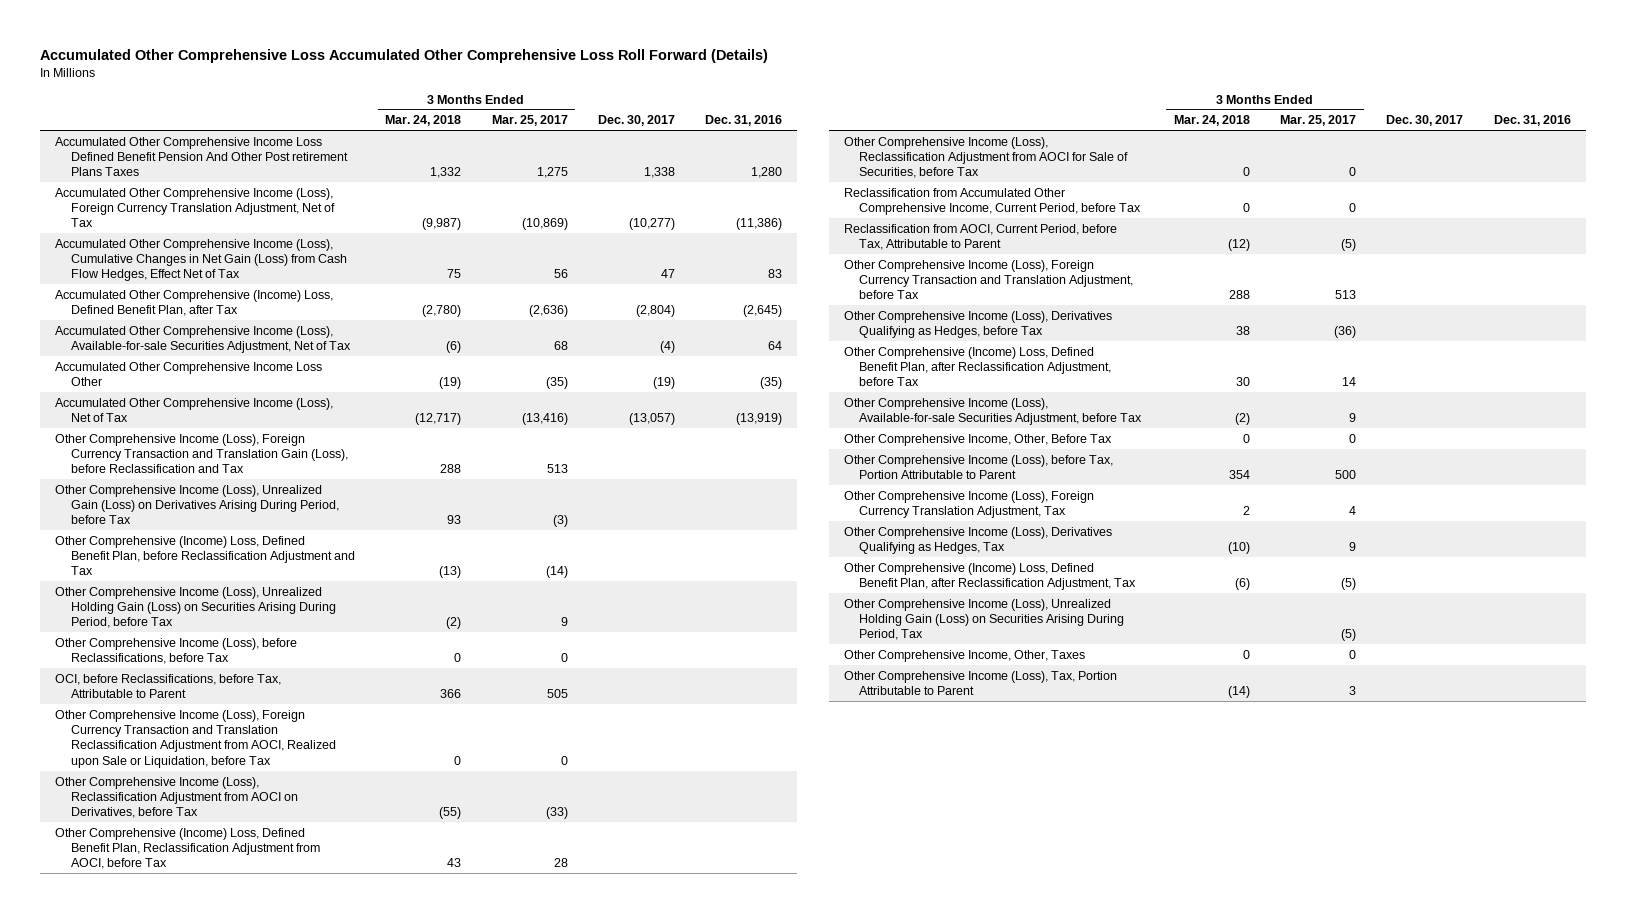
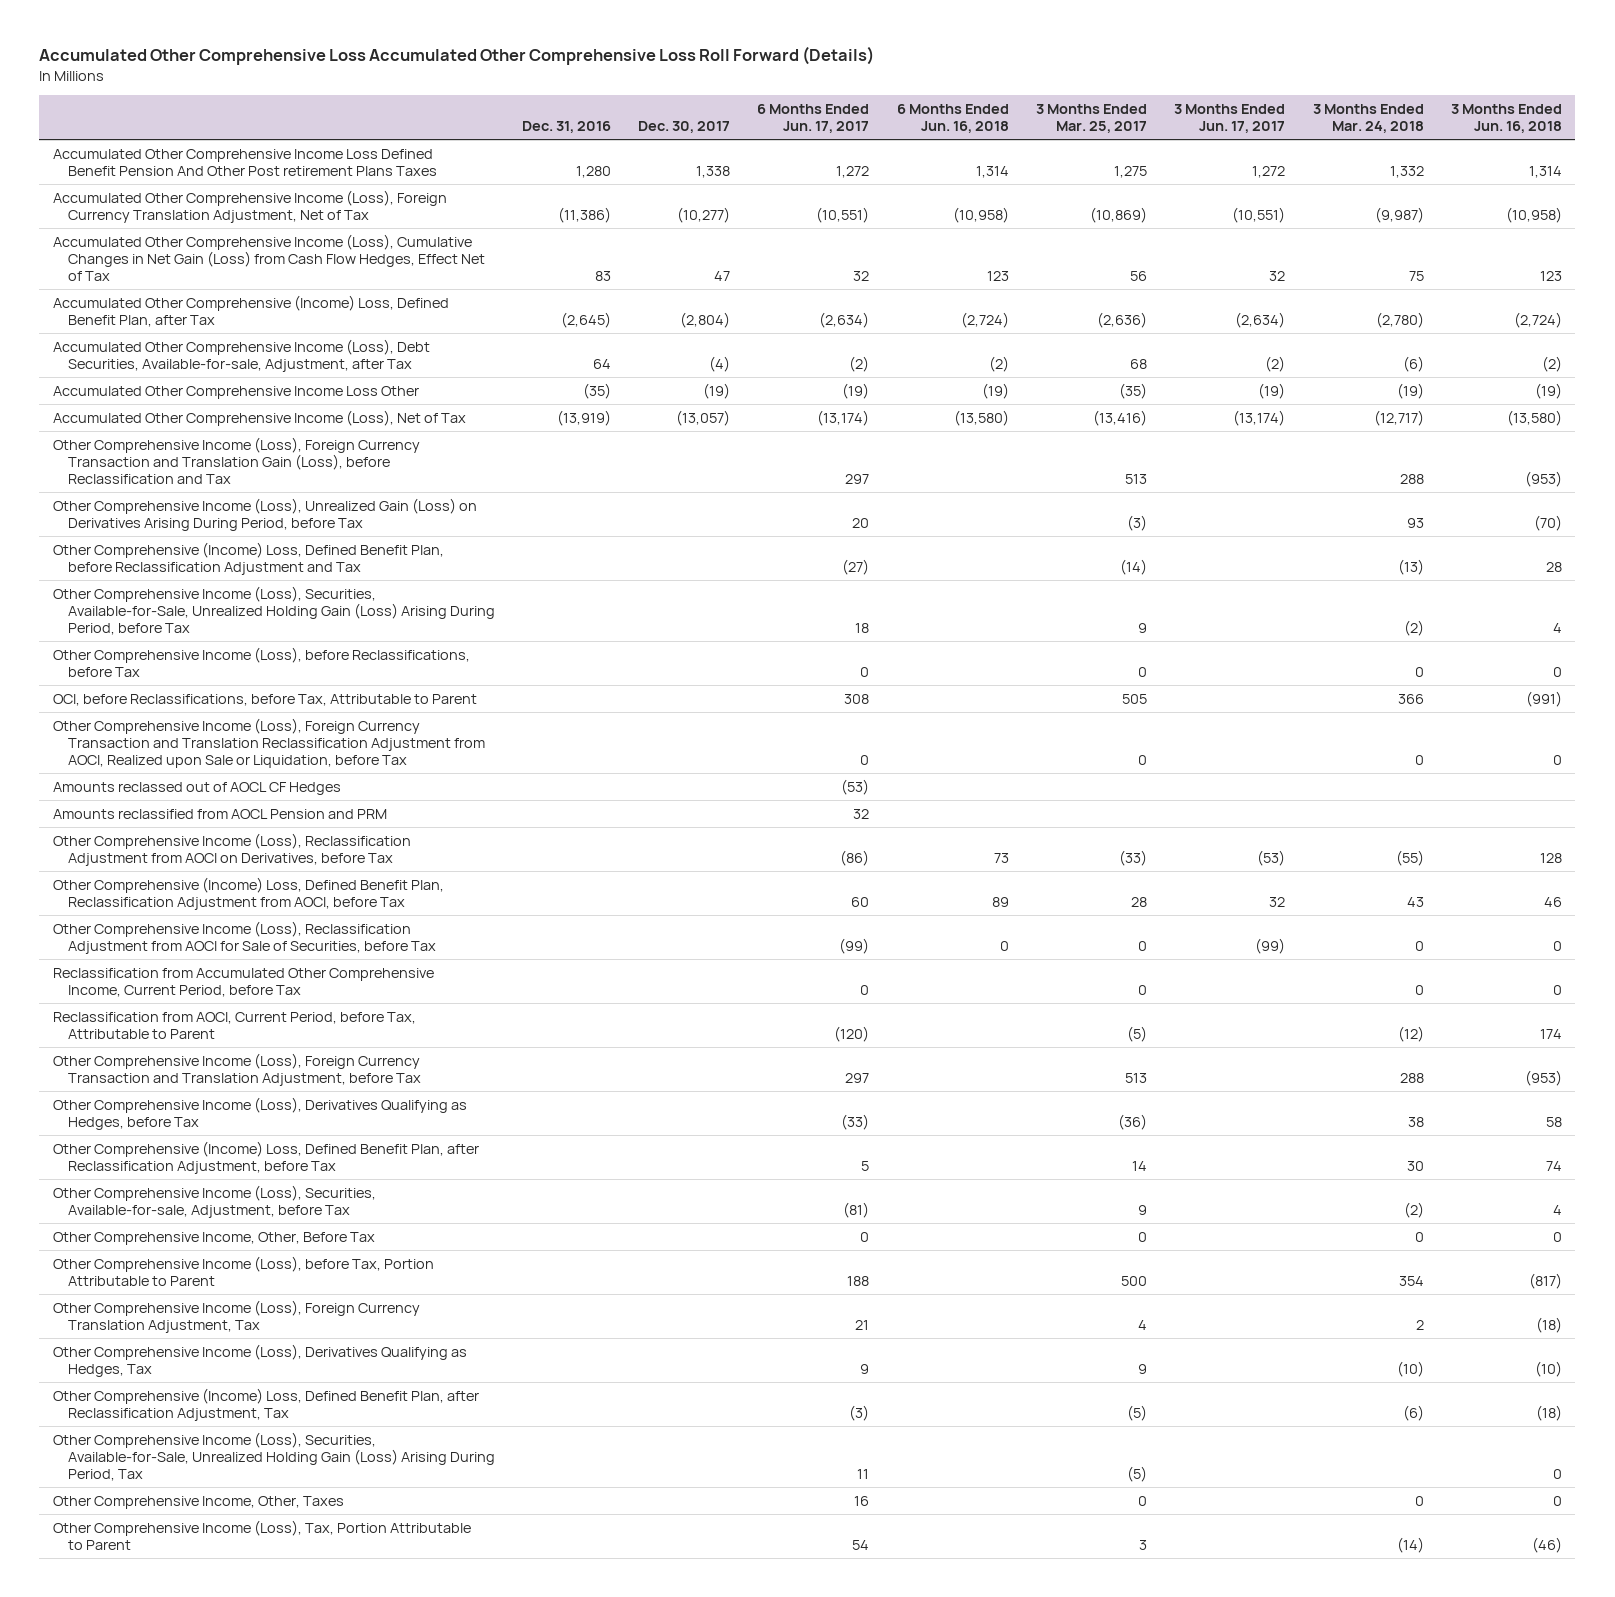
- | 3 Months Ended Mar. 24, 2018 | 3 Months Ended Mar. 25, 2017 | Dec. 30, 2017 | Dec. 31, 2016
+ | Dec. 31, 2016 | Dec. 30, 2017 | 6 Months Ended Jun. 17, 2017 | 6 Months Ended Jun. 16, 2018 | 3 Months Ended Mar. 25, 2017 | 3 Months Ended Jun. 17, 2017 | 3 Months Ended Mar. 24, 2018 | 3 Months Ended Jun. 16, 2018
- Accumulated Other Comprehensive Income (Loss), Available-for-sale Securities Adjustment, Net of Tax | (6) | 68 | (4) | 64
+ Accumulated Other Comprehensive Income (Loss), Debt Securities, Available-for-sale, Adjustment, after Tax | 64 | (4) | (2) | (2) | 68 | (2) | (6) | (2)
- Other Comprehensive Income (Loss), Unrealized Holding Gain (Loss) on Securities Arising During Period, before Tax | (2) | 9 | |
+ Other Comprehensive Income (Loss), Securities, Available-for-Sale, Unrealized Holding Gain (Loss) Arising During Period, before Tax | | | 18 | | 9 | | (2) | 4
+ Amounts reclassed out of AOCL CF Hedges | | | (53) | | | | |
+ Amounts reclassified from AOCL Pension and PRM | | | 32 | | | | |
- Other Comprehensive Income (Loss), Available-for-sale Securities Adjustment, before Tax | (2) | 9 | |
+ Other Comprehensive Income (Loss), Securities, Available-for-sale, Adjustment, before Tax | | | (81) | | 9 | | (2) | 4
- Other Comprehensive Income (Loss), Unrealized Holding Gain (Loss) on Securities Arising During Period, Tax | | (5) | |
+ Other Comprehensive Income (Loss), Securities, Available-for-Sale, Unrealized Holding Gain (Loss) Arising During Period, Tax | | | 11 | | (5) | | | 0

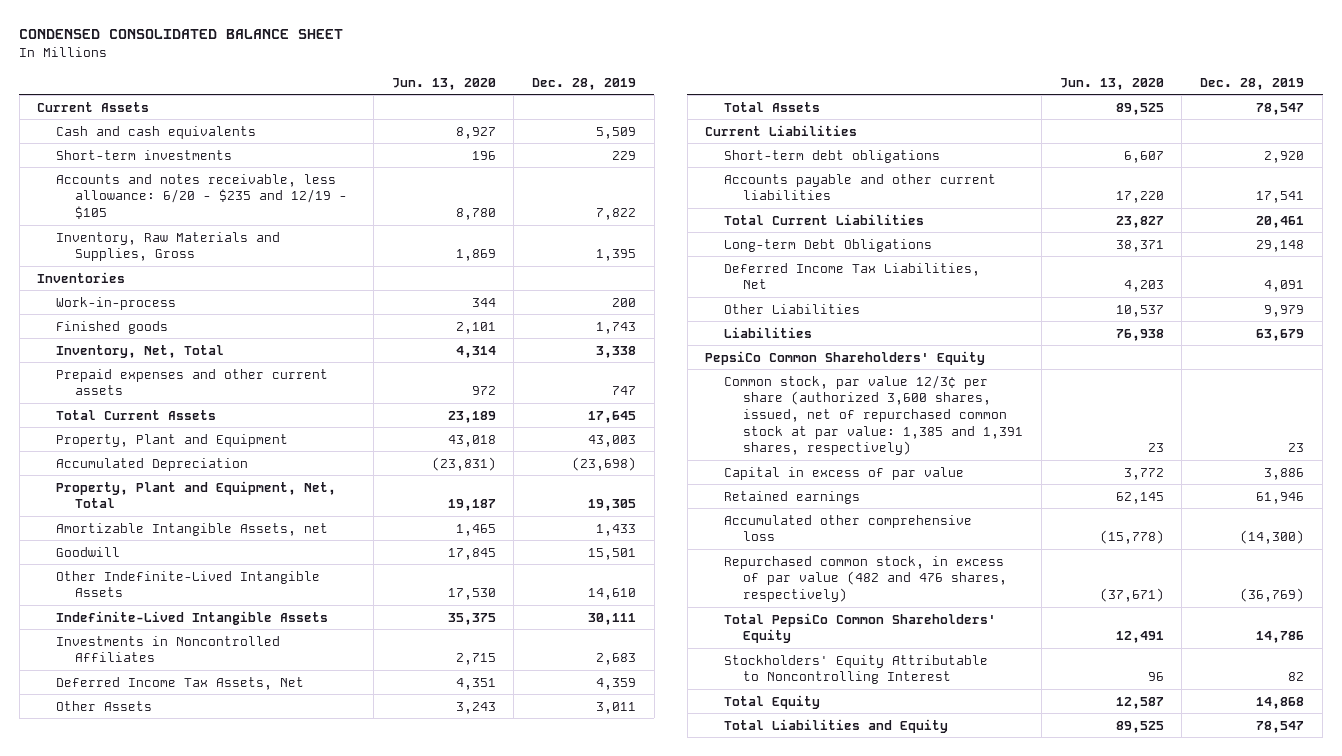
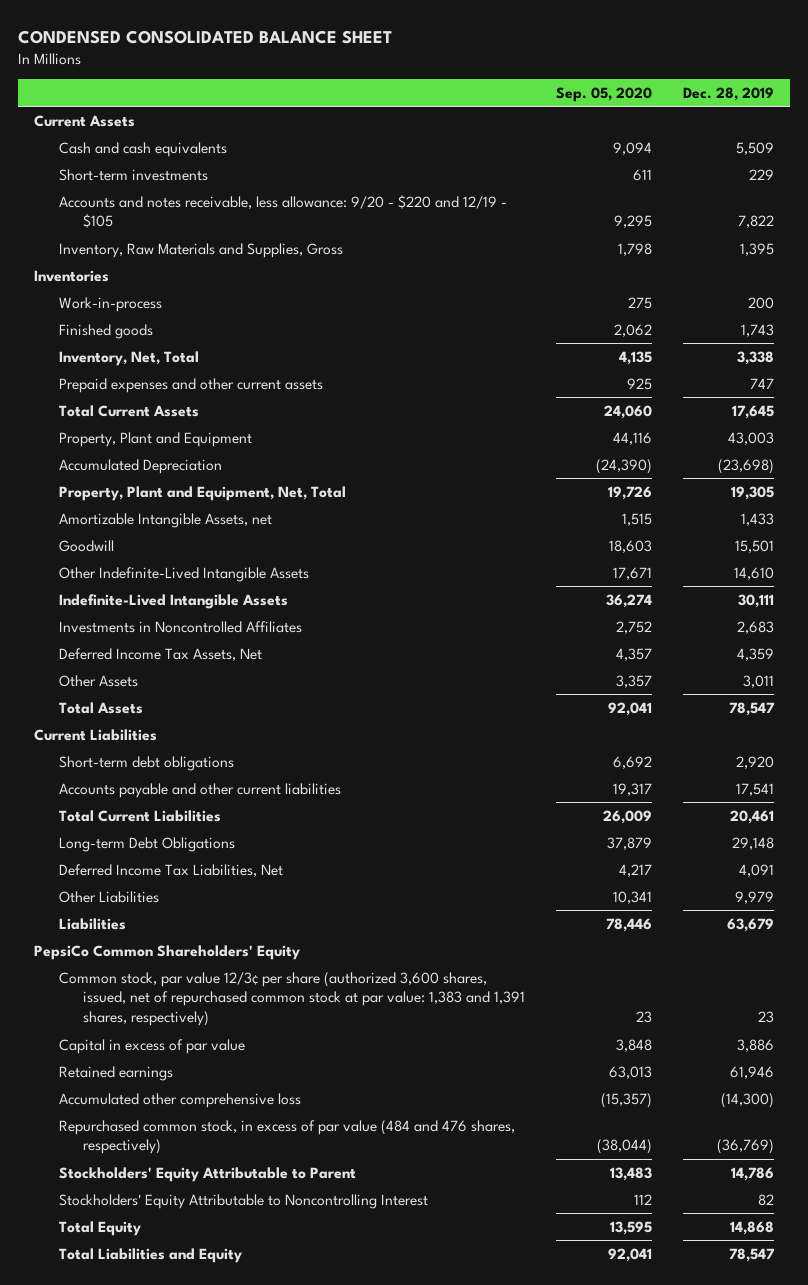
- | Jun. 13, 2020 | Dec. 28, 2019
+ | Sep. 05, 2020 | Dec. 28, 2019
- Accounts and notes receivable, less allowance: 6/20 - $235 and 12/19 - $105 | 8,780 | 7,822
+ Accounts and notes receivable, less allowance: 9/20 - $220 and 12/19 - $105 | 9,295 | 7,822
- Common stock, par value 12/3¢ per share (authorized 3,600 shares, issued, net of repurchased common stock at par value: 1,385 and 1,391 shares, respectively) | 23 | 23
+ Common stock, par value 12/3¢ per share (authorized 3,600 shares, issued, net of repurchased common stock at par value: 1,383 and 1,391 shares, respectively) | 23 | 23
- Repurchased common stock, in excess of par value (482 and 476 shares, respectively) | (37,671) | (36,769)
- Total PepsiCo Common Shareholders' Equity | 12,491 | 14,786
+ Repurchased common stock, in excess of par value (484 and 476 shares, respectively) | (38,044) | (36,769)
+ Stockholders' Equity Attributable to Parent | 13,483 | 14,786

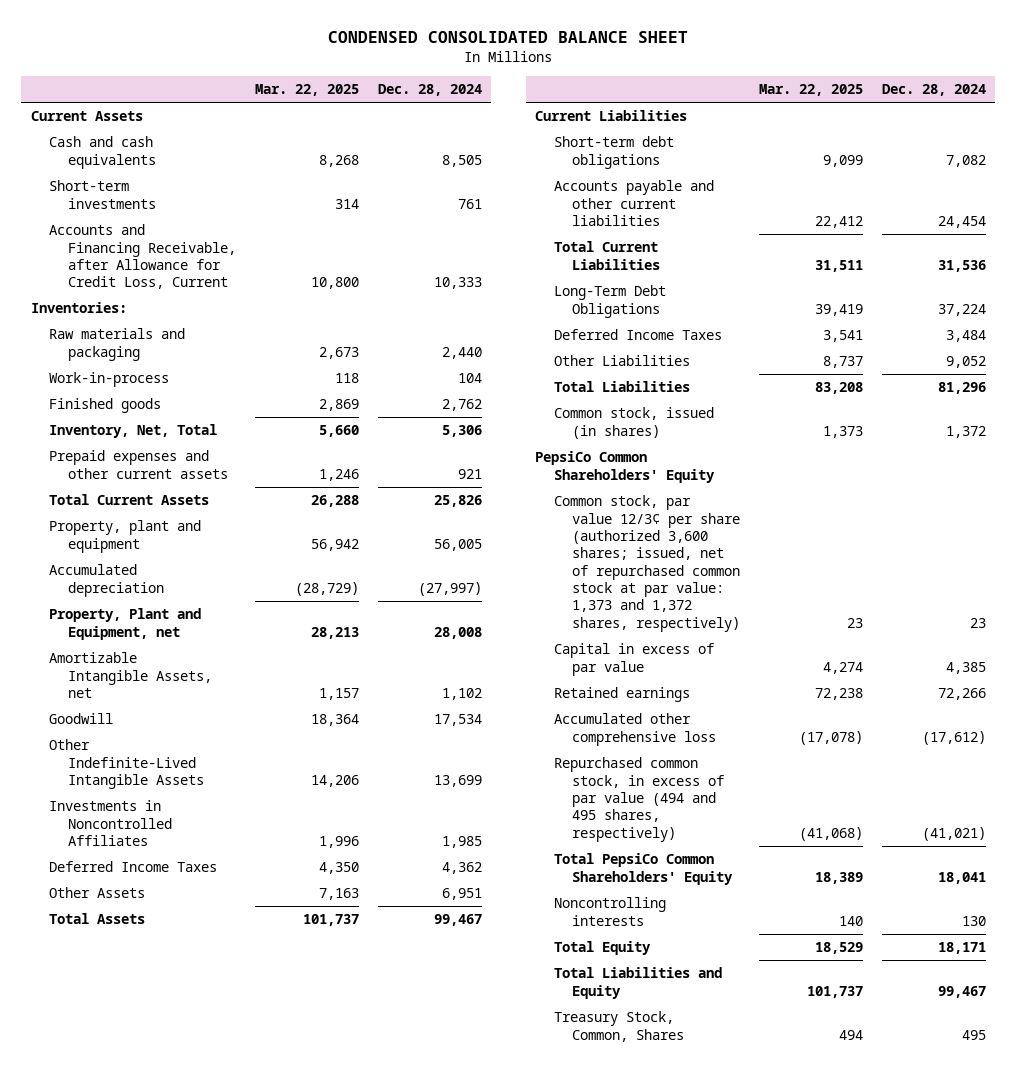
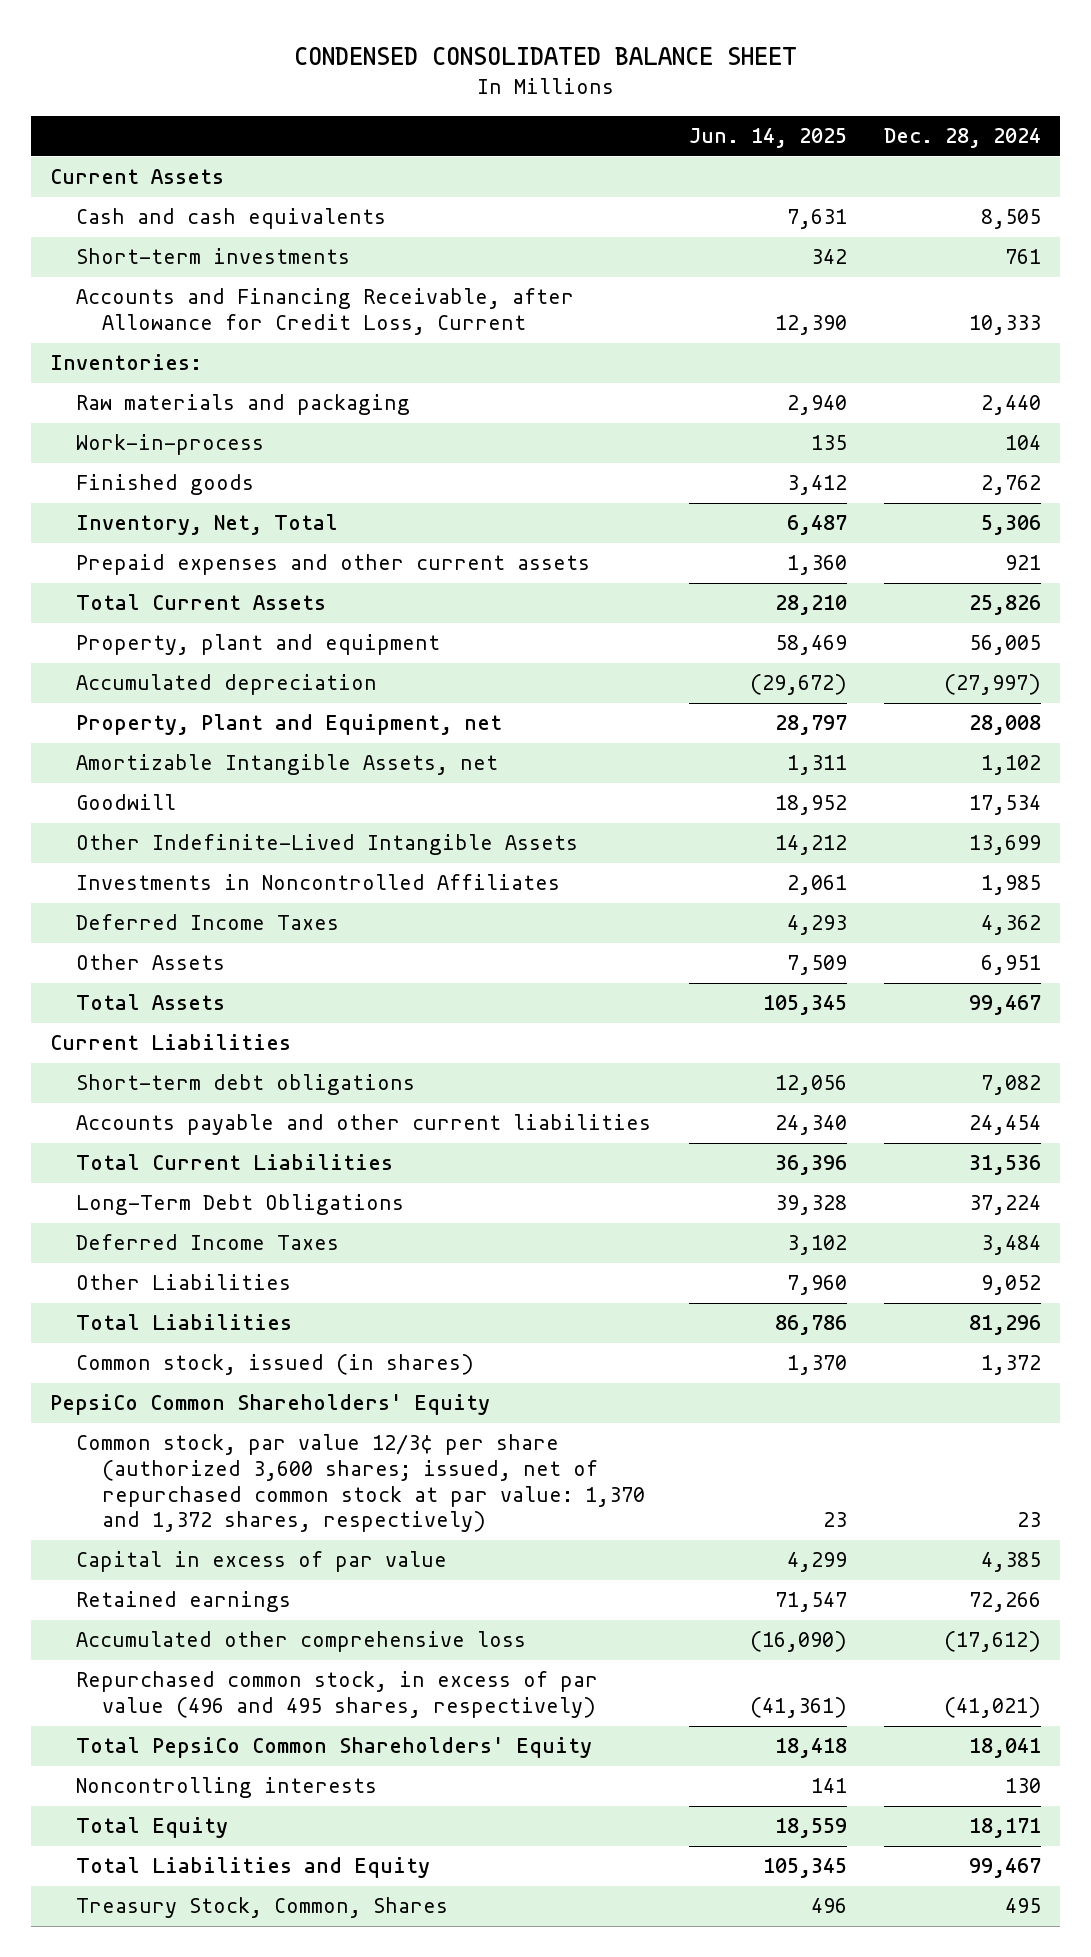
- | Mar. 22, 2025 | Dec. 28, 2024
+ | Jun. 14, 2025 | Dec. 28, 2024
- Common stock, par value 12/3¢ per share (authorized 3,600 shares; issued, net of repurchased common stock at par value: 1,373 and 1,372 shares, respectively) | 23 | 23
+ Common stock, par value 12/3¢ per share (authorized 3,600 shares; issued, net of repurchased common stock at par value: 1,370 and 1,372 shares, respectively) | 23 | 23
- Repurchased common stock, in excess of par value (494 and 495 shares, respectively) | (41,068) | (41,021)
+ Repurchased common stock, in excess of par value (496 and 495 shares, respectively) | (41,361) | (41,021)

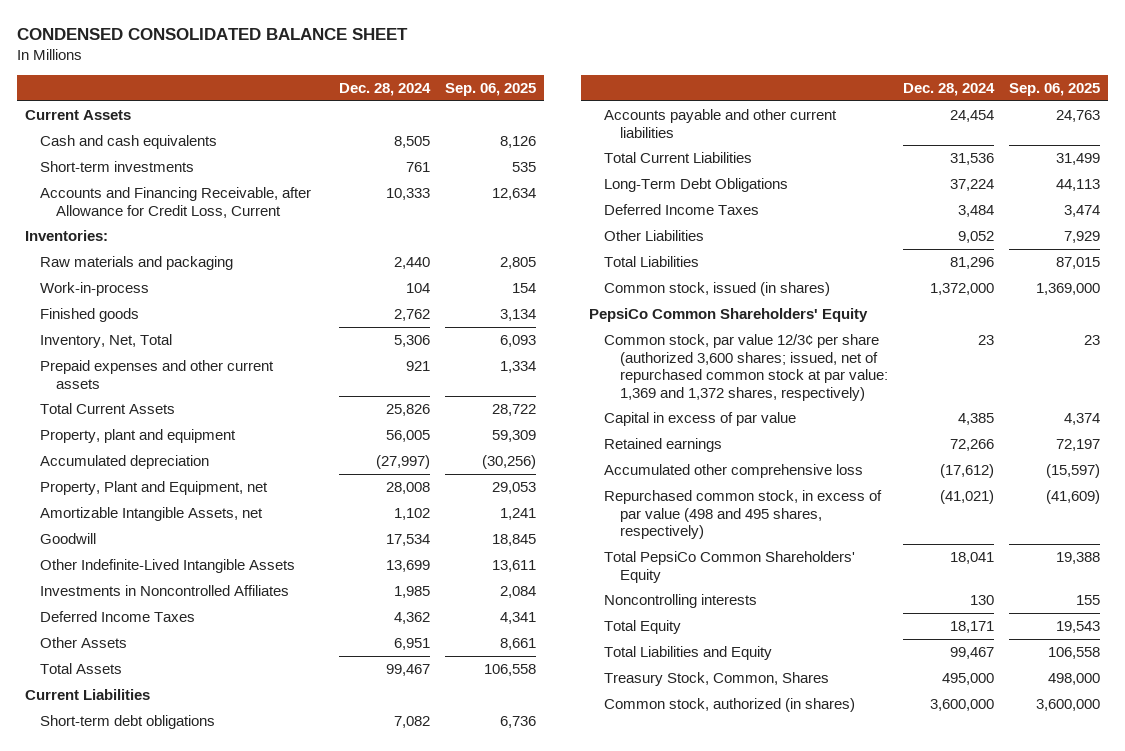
- | Jun. 14, 2025 | Dec. 28, 2024
+ | Dec. 28, 2024 | Sep. 06, 2025
- Common stock, issued (in shares) | 1,370 | 1,372
+ Common stock, issued (in shares) | 1,372,000 | 1,369,000
- Common stock, par value 12/3¢ per share (authorized 3,600 shares; issued, net of repurchased common stock at par value: 1,370 and 1,372 shares, respectively) | 23 | 23
+ Common stock, par value 12/3¢ per share (authorized 3,600 shares; issued, net of repurchased common stock at par value: 1,369 and 1,372 shares, respectively) | 23 | 23
- Repurchased common stock, in excess of par value (496 and 495 shares, respectively) | (41,361) | (41,021)
+ Repurchased common stock, in excess of par value (498 and 495 shares, respectively) | (41,021) | (41,609)
- Treasury Stock, Common, Shares | 496 | 495
+ Treasury Stock, Common, Shares | 495,000 | 498,000
+ Common stock, authorized (in shares) | 3,600,000 | 3,600,000

